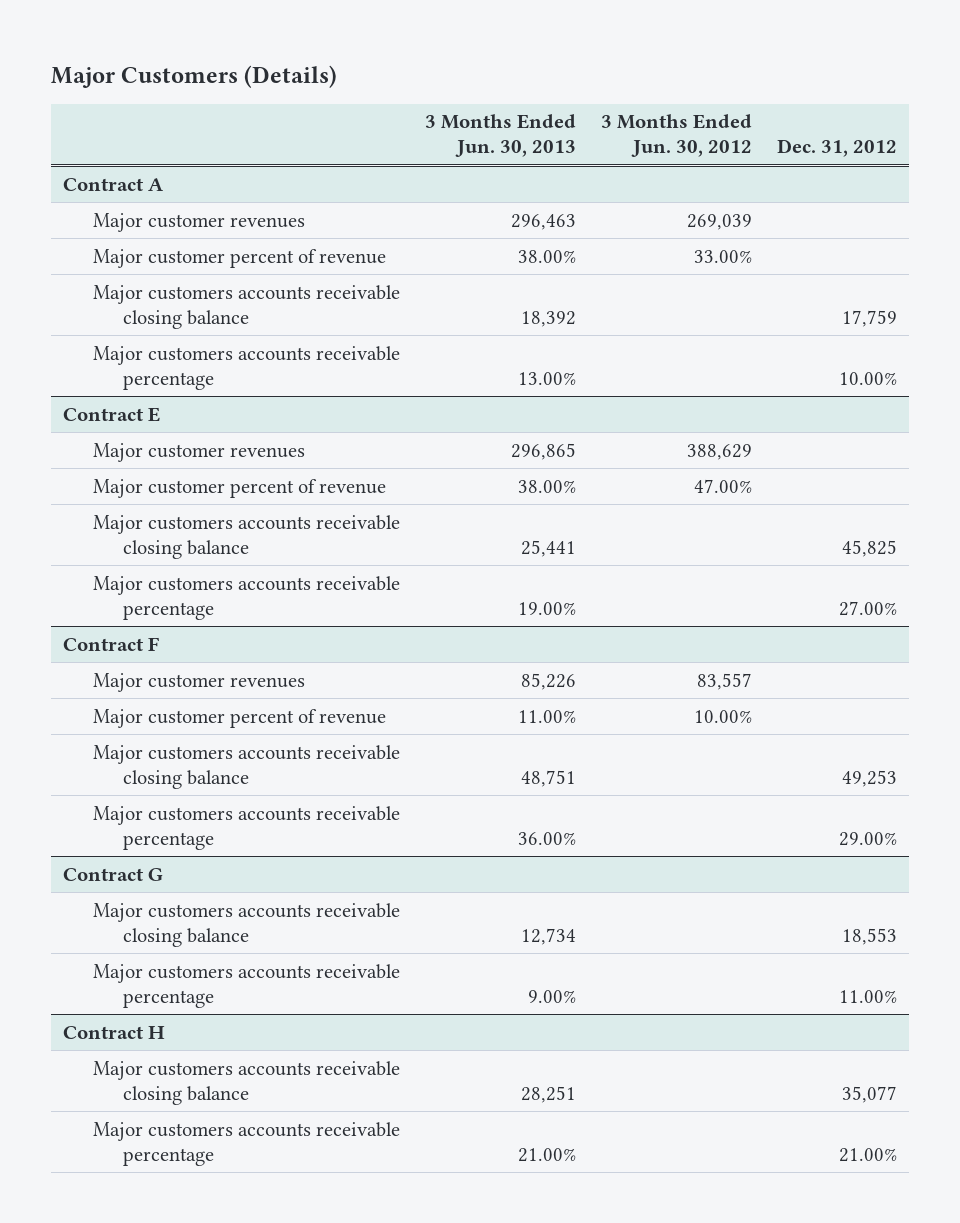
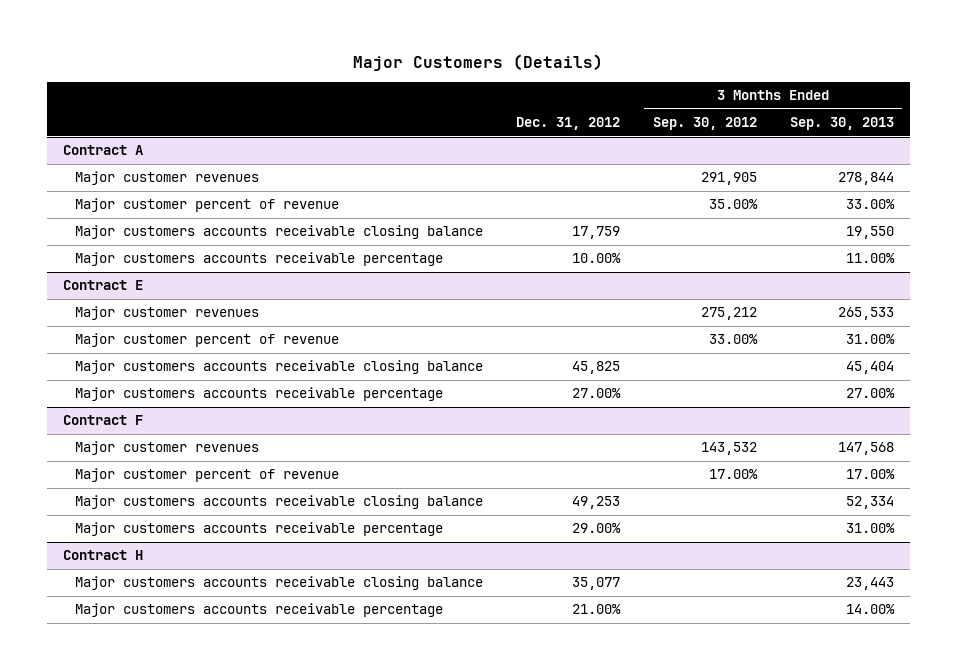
- | 3 Months Ended Jun. 30, 2013 | 3 Months Ended Jun. 30, 2012 | Dec. 31, 2012
+ | Dec. 31, 2012 | 3 Months Ended Sep. 30, 2012 | 3 Months Ended Sep. 30, 2013
- Contract G
- Major customers accounts receivable closing balance | 12,734 | | 18,553
- Major customers accounts receivable percentage | 9.00% | | 11.00%

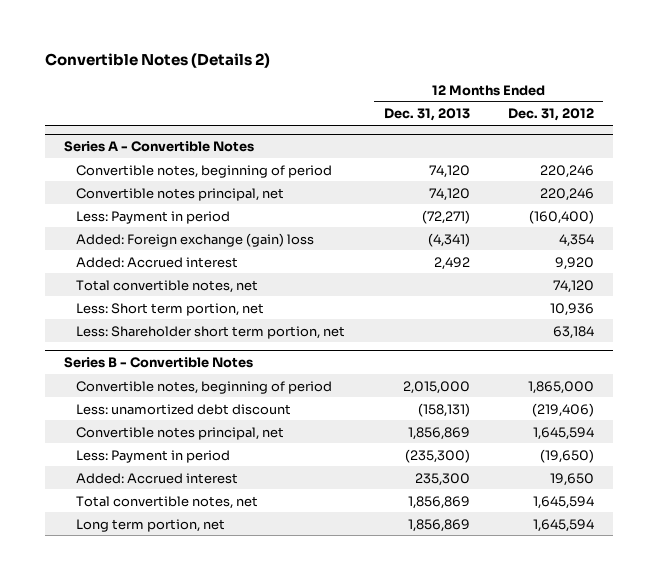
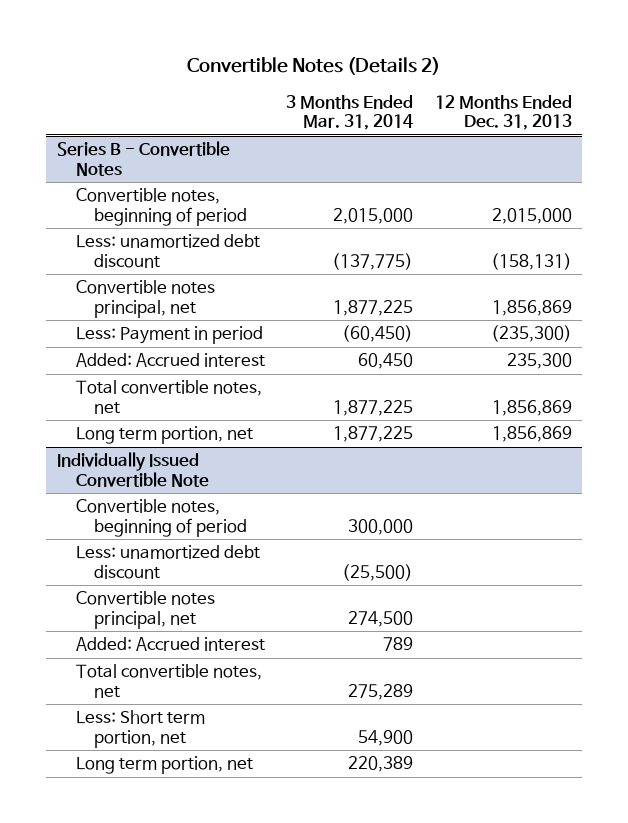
- | 12 Months Ended Dec. 31, 2013 | 12 Months Ended Dec. 31, 2012
+ | 3 Months Ended Mar. 31, 2014 | 12 Months Ended Dec. 31, 2013
- Series A - Convertible Notes
- Convertible notes, beginning of period | 74,120 | 220,246
- Convertible notes principal, net | 74,120 | 220,246
- Less: Payment in period | (72,271) | (160,400)
- Added: Foreign exchange (gain) loss | (4,341) | 4,354
- Added: Accrued interest | 2,492 | 9,920
- Total convertible notes, net | | 74,120
- Less: Short term portion, net | | 10,936
- Less: Shareholder short term portion, net | | 63,184
+ Individually Issued Convertible Note
+ Convertible notes, beginning of period | 300,000 |
+ Less: unamortized debt discount | (25,500) |
+ Convertible notes principal, net | 274,500 |
+ Added: Accrued interest | 789 |
+ Total convertible notes, net | 275,289 |
+ Less: Short term portion, net | 54,900 |
+ Long term portion, net | 220,389 |

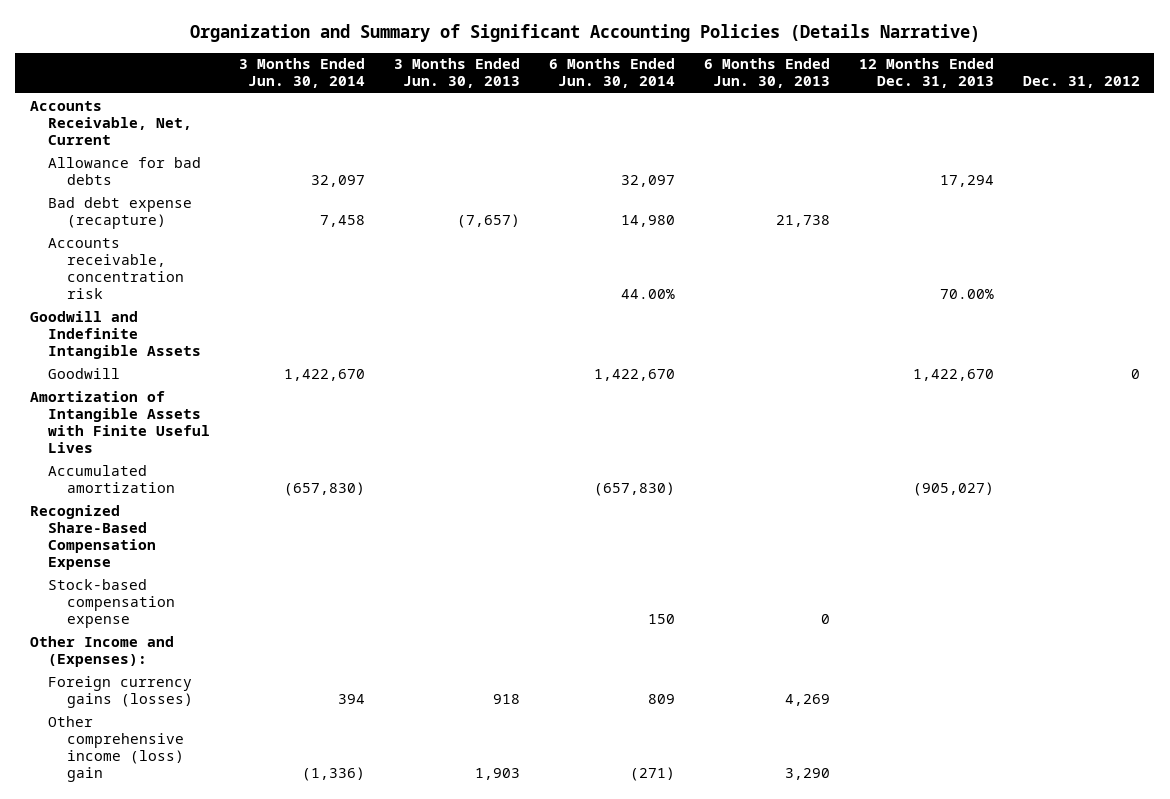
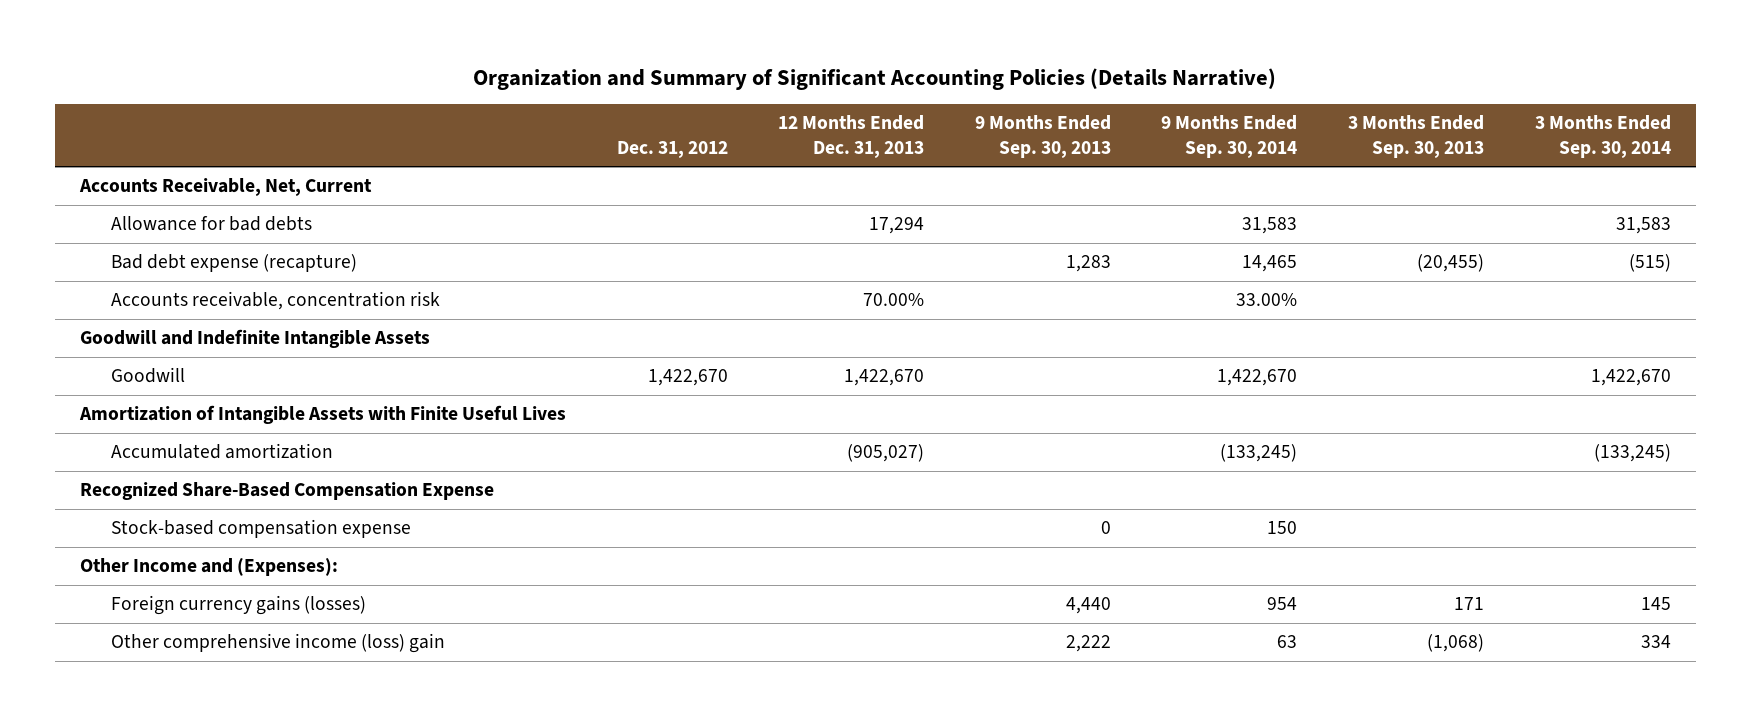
- | 3 Months Ended Jun. 30, 2014 | 3 Months Ended Jun. 30, 2013 | 6 Months Ended Jun. 30, 2014 | 6 Months Ended Jun. 30, 2013 | 12 Months Ended Dec. 31, 2013 | Dec. 31, 2012
+ | Dec. 31, 2012 | 12 Months Ended Dec. 31, 2013 | 9 Months Ended Sep. 30, 2013 | 9 Months Ended Sep. 30, 2014 | 3 Months Ended Sep. 30, 2013 | 3 Months Ended Sep. 30, 2014
- Goodwill | 1,422,670 | | 1,422,670 | | 1,422,670 | 0
+ Goodwill | 1,422,670 | 1,422,670 | | 1,422,670 | | 1,422,670

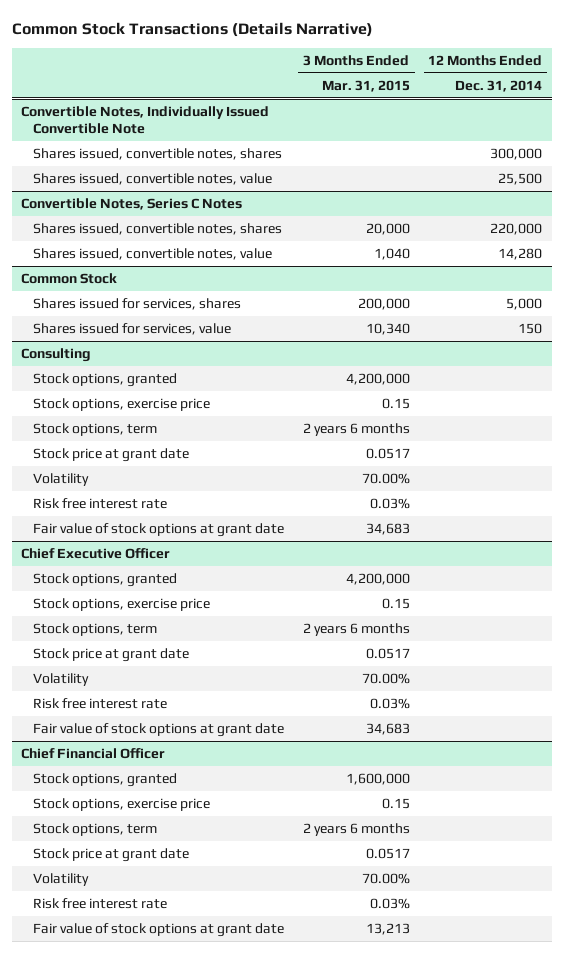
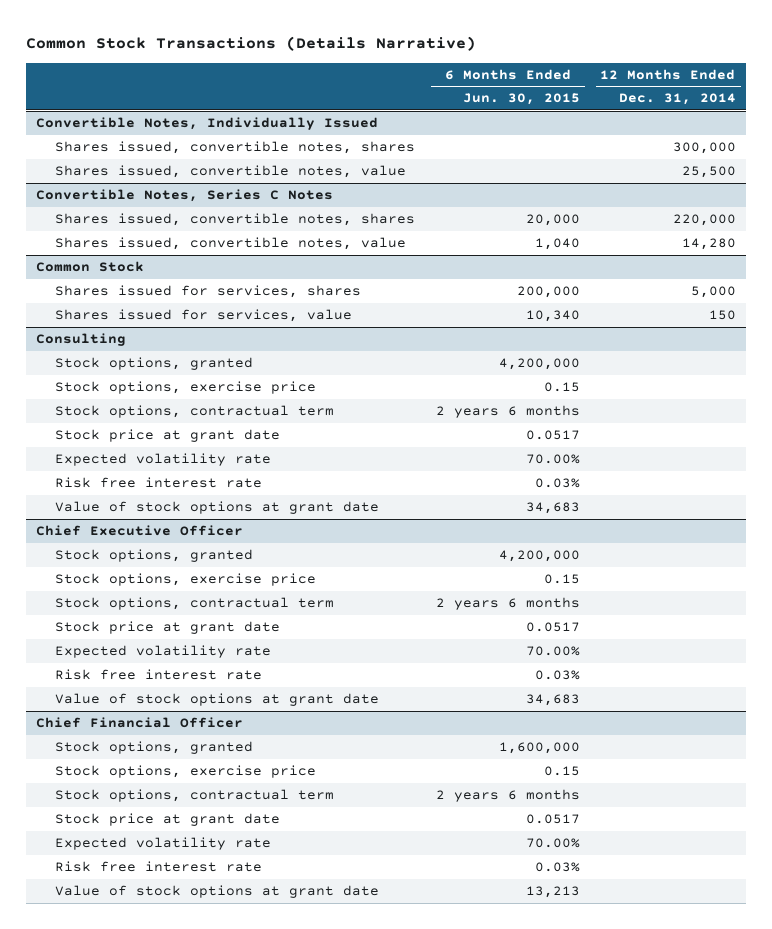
- | 3 Months Ended Mar. 31, 2015 | 12 Months Ended Dec. 31, 2014
+ | 6 Months Ended Jun. 30, 2015 | 12 Months Ended Dec. 31, 2014
- Convertible Notes, Individually Issued Convertible Note
+ Convertible Notes, Individually Issued
@ Consulting
- Stock options, term | 2 years 6 months |
+ Stock options, contractual term | 2 years 6 months |
- Volatility | 70.00% |
+ Expected volatility rate | 70.00% |
- Fair value of stock options at grant date | 34,683 |
+ Value of stock options at grant date | 34,683 |
@ Chief Executive Officer
- Stock options, term | 2 years 6 months |
+ Stock options, contractual term | 2 years 6 months |
- Volatility | 70.00% |
+ Expected volatility rate | 70.00% |
- Fair value of stock options at grant date | 34,683 |
+ Value of stock options at grant date | 34,683 |
@ Chief Financial Officer
- Stock options, term | 2 years 6 months |
+ Stock options, contractual term | 2 years 6 months |
- Volatility | 70.00% |
+ Expected volatility rate | 70.00% |
- Fair value of stock options at grant date | 13,213 |
+ Value of stock options at grant date | 13,213 |

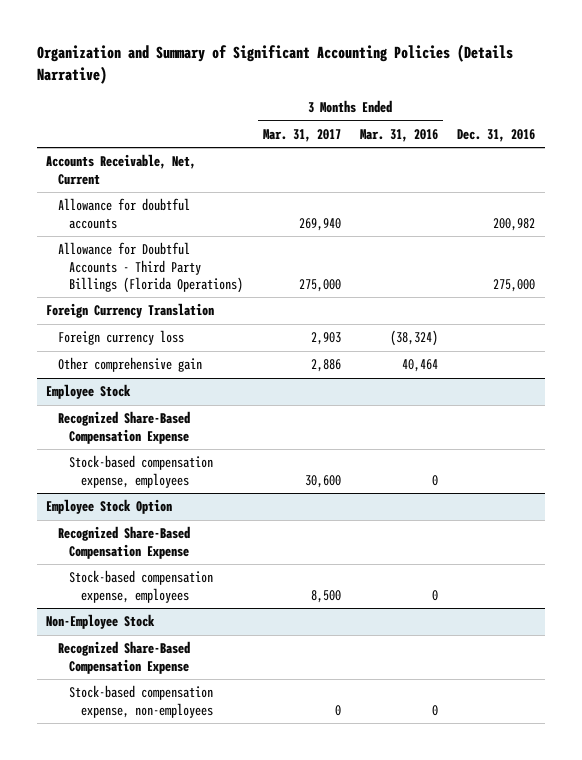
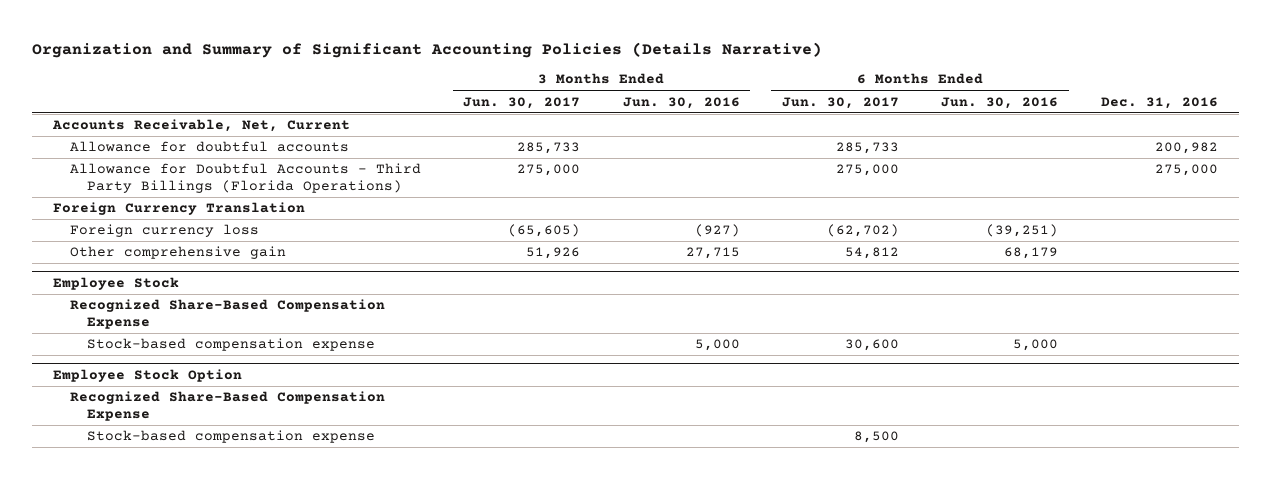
- | 3 Months Ended Mar. 31, 2017 | 3 Months Ended Mar. 31, 2016 | Dec. 31, 2016
+ | 3 Months Ended Jun. 30, 2017 | 3 Months Ended Jun. 30, 2016 | 6 Months Ended Jun. 30, 2017 | 6 Months Ended Jun. 30, 2016 | Dec. 31, 2016
@ Employee Stock
- Stock-based compensation expense, employees | 30,600 | 0 |
+ Stock-based compensation expense | | 5,000 | 30,600 | 5,000 |
@ Employee Stock Option
- Stock-based compensation expense, employees | 8,500 | 0 |
- Non-Employee Stock
- Recognized Share-Based Compensation Expense
- Stock-based compensation expense, non-employees | 0 | 0 |
@ Employee Stock Option
+ Stock-based compensation expense | | | 8,500 | |

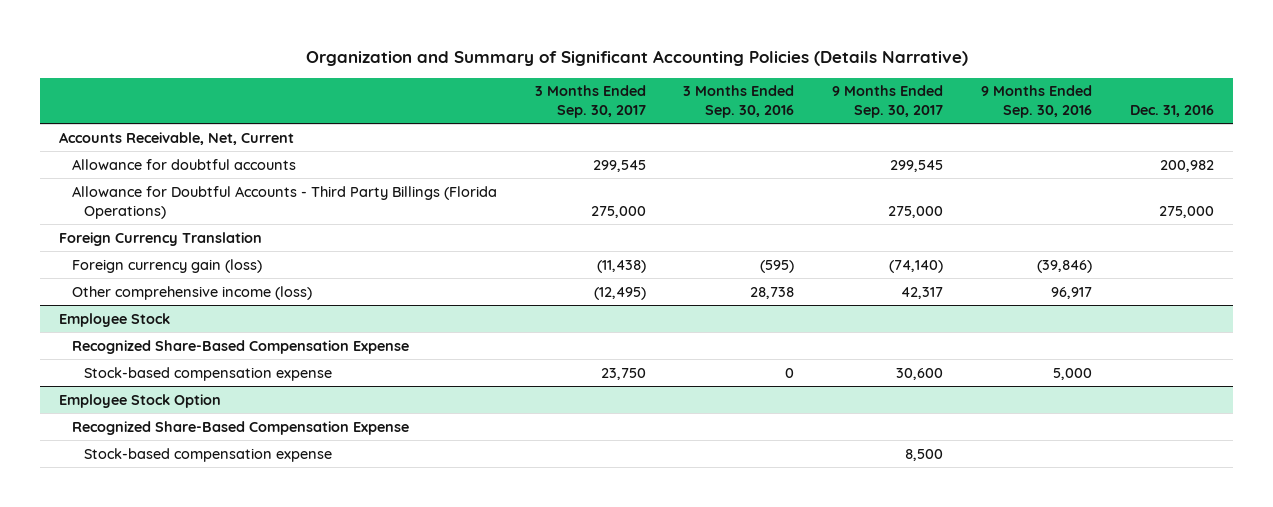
- | 3 Months Ended Jun. 30, 2017 | 3 Months Ended Jun. 30, 2016 | 6 Months Ended Jun. 30, 2017 | 6 Months Ended Jun. 30, 2016 | Dec. 31, 2016
+ | 3 Months Ended Sep. 30, 2017 | 3 Months Ended Sep. 30, 2016 | 9 Months Ended Sep. 30, 2017 | 9 Months Ended Sep. 30, 2016 | Dec. 31, 2016
- Foreign currency loss | (65,605) | (927) | (62,702) | (39,251) |
- Other comprehensive gain | 51,926 | 27,715 | 54,812 | 68,179 |
+ Foreign currency gain (loss) | (11,438) | (595) | (74,140) | (39,846) |
+ Other comprehensive income (loss) | (12,495) | 28,738 | 42,317 | 96,917 |

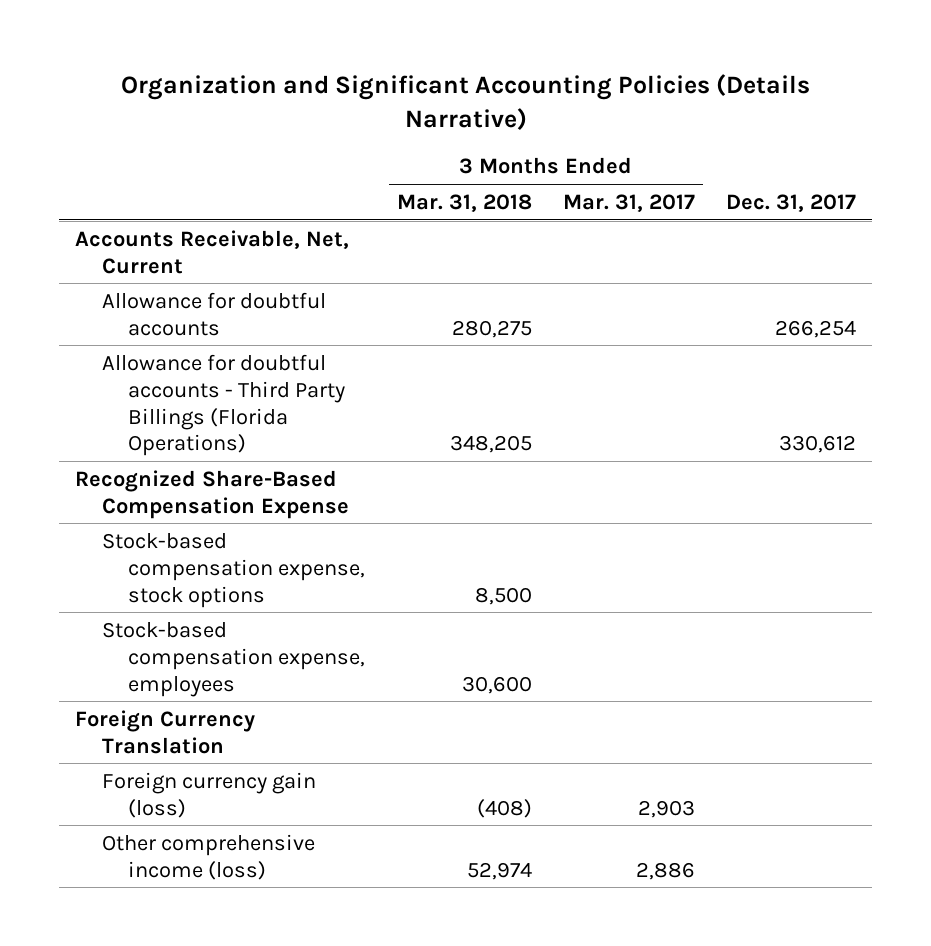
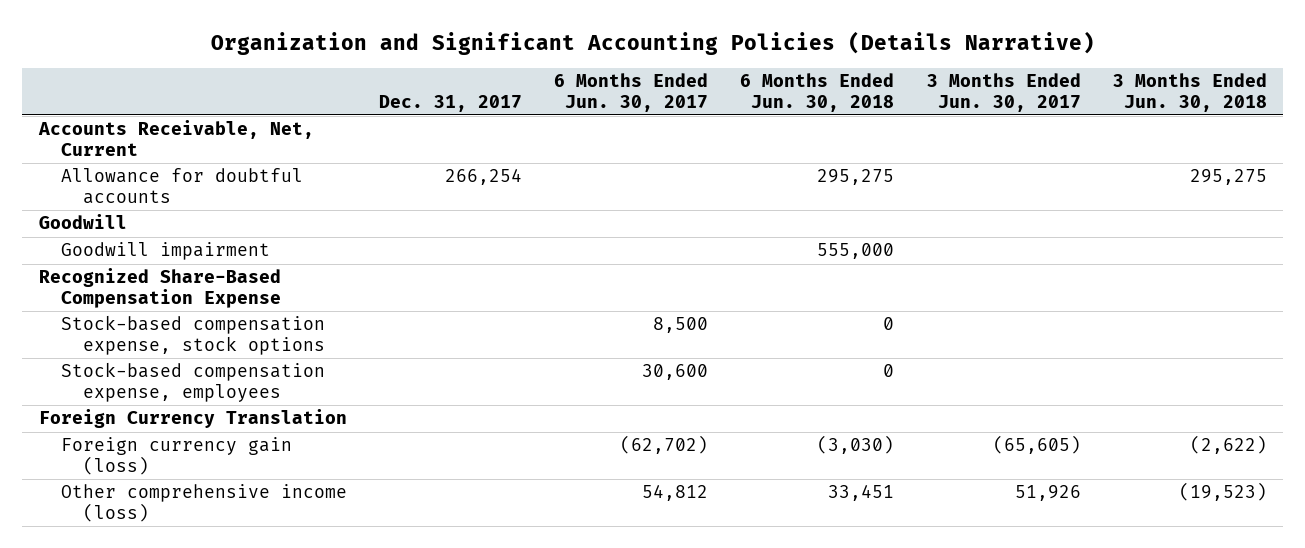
- | 3 Months Ended Mar. 31, 2018 | 3 Months Ended Mar. 31, 2017 | Dec. 31, 2017
+ | Dec. 31, 2017 | 6 Months Ended Jun. 30, 2017 | 6 Months Ended Jun. 30, 2018 | 3 Months Ended Jun. 30, 2017 | 3 Months Ended Jun. 30, 2018
- Allowance for doubtful accounts - Third Party Billings (Florida Operations) | 348,205 | | 330,612
+ Goodwill
+ Goodwill impairment | | | 555,000 | |

